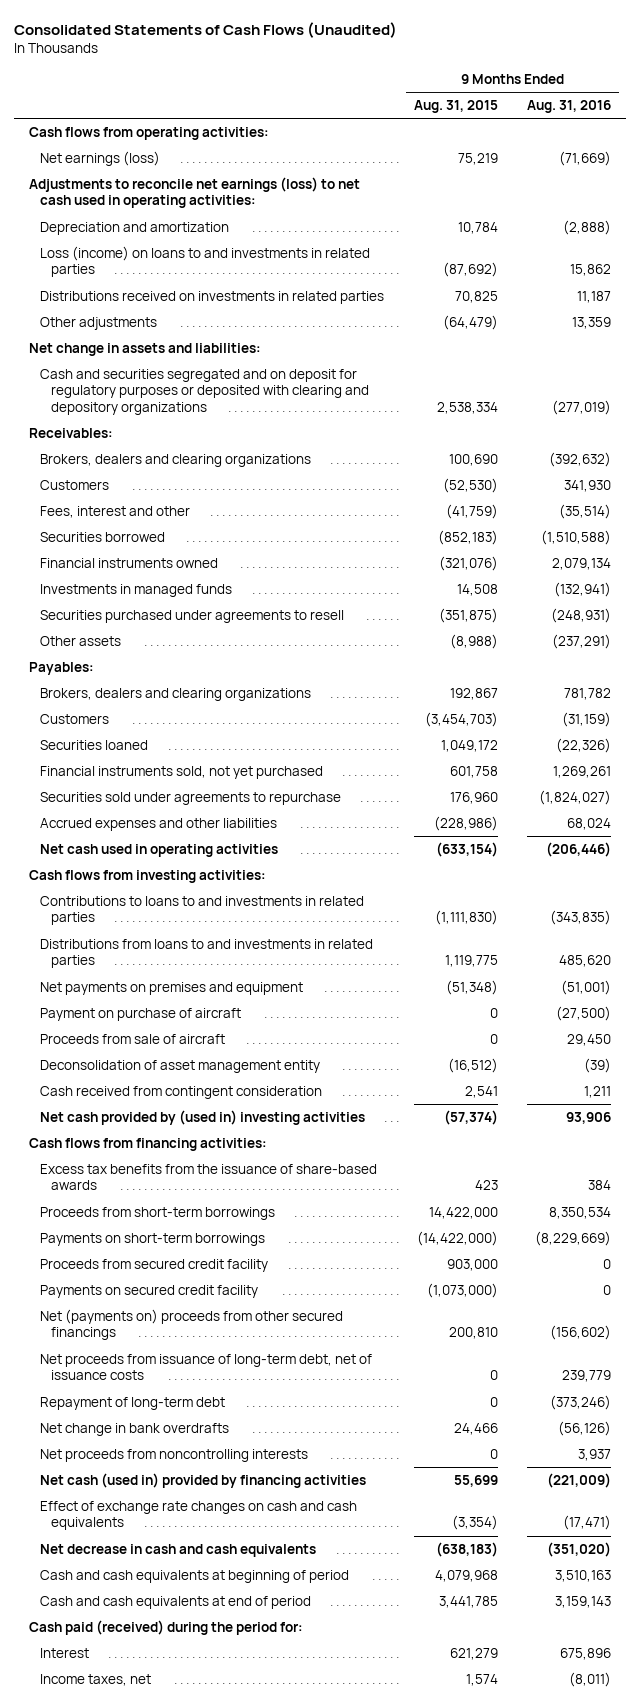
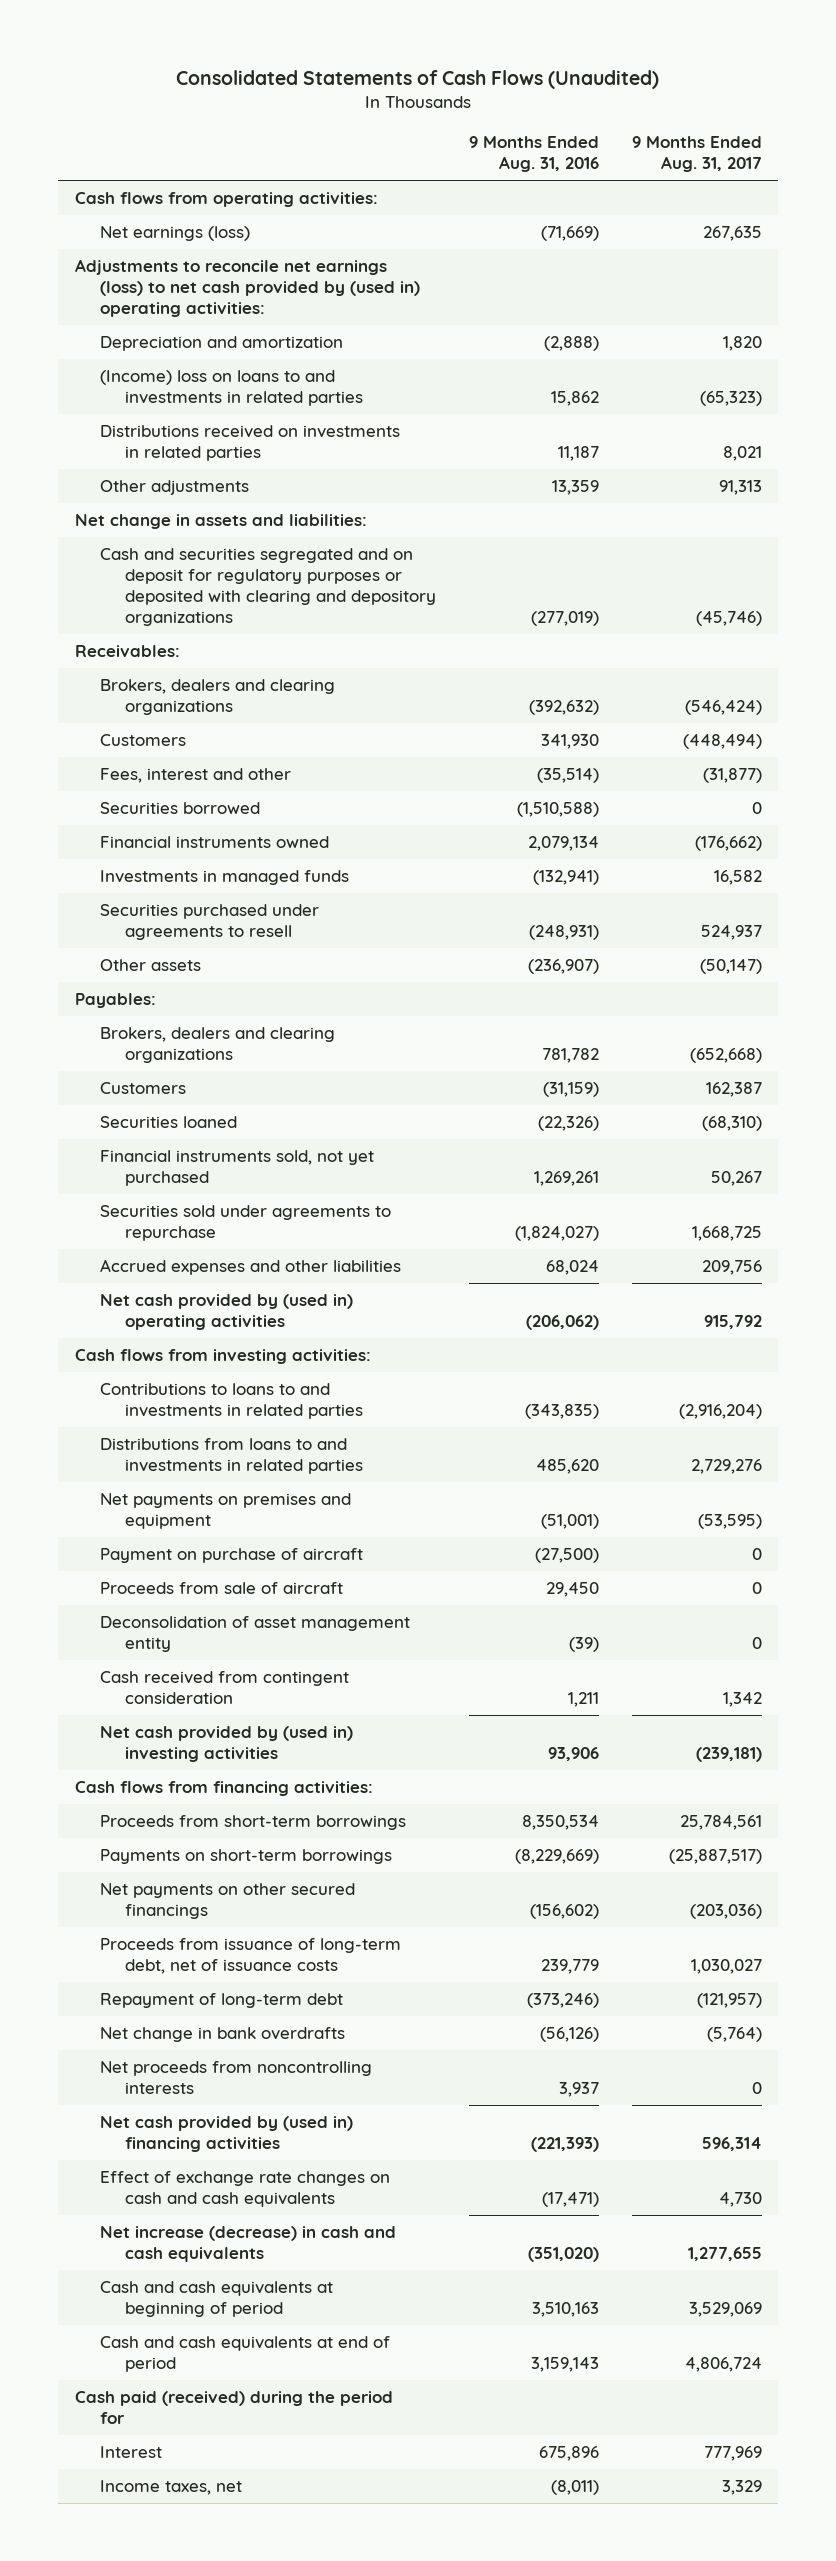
- | 9 Months Ended Aug. 31, 2015 | 9 Months Ended Aug. 31, 2016
+ | 9 Months Ended Aug. 31, 2016 | 9 Months Ended Aug. 31, 2017
- Adjustments to reconcile net earnings (loss) to net cash used in operating activities:
+ Adjustments to reconcile net earnings (loss) to net cash provided by (used in) operating activities:
- Loss (income) on loans to and investments in related parties | (87,692) | 15,862
+ (Income) loss on loans to and investments in related parties | 15,862 | (65,323)
- Other assets | (8,988) | (237,291)
+ Other assets | (236,907) | (50,147)
- Net cash used in operating activities | (633,154) | (206,446)
+ Net cash provided by (used in) operating activities | (206,062) | 915,792
- Excess tax benefits from the issuance of share-based awards | 423 | 384
- Proceeds from secured credit facility | 903,000 | 0
- Payments on secured credit facility | (1,073,000) | 0
- Net (payments on) proceeds from other secured financings | 200,810 | (156,602)
- Net proceeds from issuance of long-term debt, net of issuance costs | 0 | 239,779
+ Net payments on other secured financings | (156,602) | (203,036)
+ Proceeds from issuance of long-term debt, net of issuance costs | 239,779 | 1,030,027
- Net cash (used in) provided by financing activities | 55,699 | (221,009)
+ Net cash provided by (used in) financing activities | (221,393) | 596,314
- Net decrease in cash and cash equivalents | (638,183) | (351,020)
+ Net increase (decrease) in cash and cash equivalents | (351,020) | 1,277,655
- Cash paid (received) during the period for:
+ Cash paid (received) during the period for

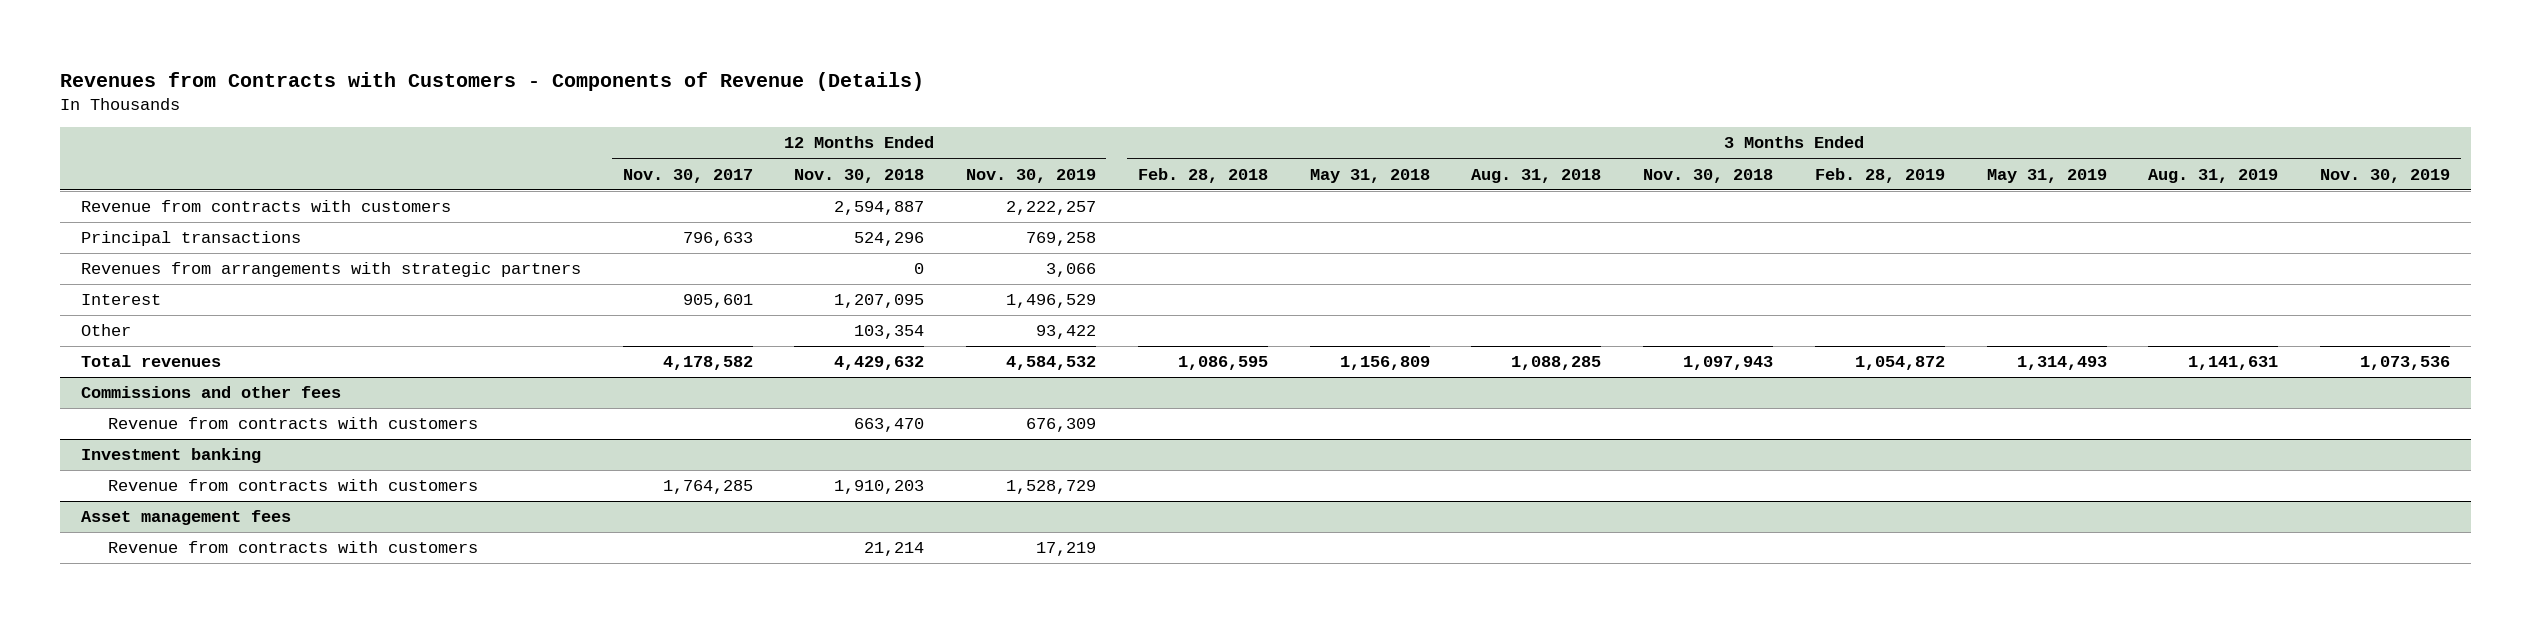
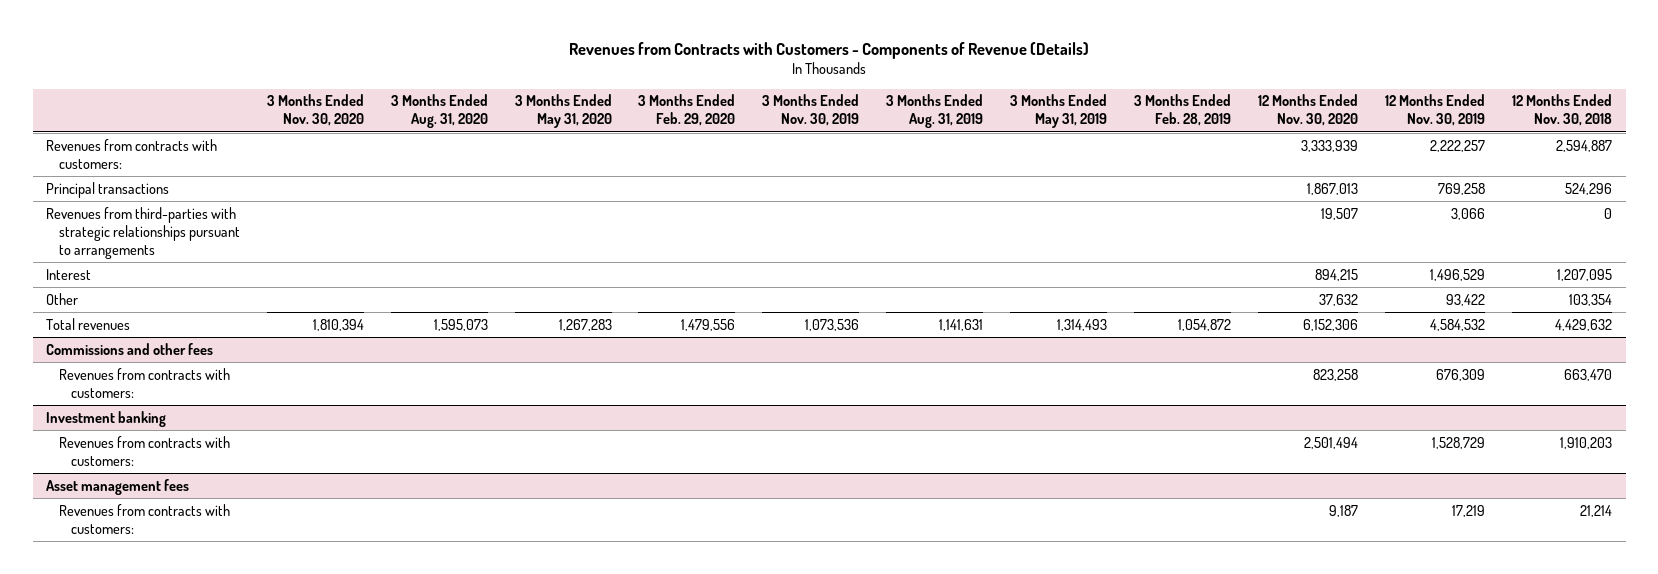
- | 12 Months Ended Nov. 30, 2017 | 12 Months Ended Nov. 30, 2018 | 12 Months Ended Nov. 30, 2019 | 3 Months Ended Feb. 28, 2018 | 3 Months Ended May 31, 2018 | 3 Months Ended Aug. 31, 2018 | 3 Months Ended Nov. 30, 2018 | 3 Months Ended Feb. 28, 2019 | 3 Months Ended May 31, 2019 | 3 Months Ended Aug. 31, 2019 | 3 Months Ended Nov. 30, 2019
+ | 3 Months Ended Nov. 30, 2020 | 3 Months Ended Aug. 31, 2020 | 3 Months Ended May 31, 2020 | 3 Months Ended Feb. 29, 2020 | 3 Months Ended Nov. 30, 2019 | 3 Months Ended Aug. 31, 2019 | 3 Months Ended May 31, 2019 | 3 Months Ended Feb. 28, 2019 | 12 Months Ended Nov. 30, 2020 | 12 Months Ended Nov. 30, 2019 | 12 Months Ended Nov. 30, 2018
- Revenue from contracts with customers | | 2,594,887 | 2,222,257 | | | | | | | |
+ Revenues from contracts with customers: | | | | | | | | | 3,333,939 | 2,222,257 | 2,594,887
- Revenues from arrangements with strategic partners | | 0 | 3,066 | | | | | | | |
+ Revenues from third-parties with strategic relationships pursuant to arrangements | | | | | | | | | 19,507 | 3,066 | 0
@ Commissions and other fees
- Revenue from contracts with customers | | 663,470 | 676,309 | | | | | | | |
+ Revenues from contracts with customers: | | | | | | | | | 823,258 | 676,309 | 663,470
@ Investment banking
- Revenue from contracts with customers | 1,764,285 | 1,910,203 | 1,528,729 | | | | | | | |
+ Revenues from contracts with customers: | | | | | | | | | 2,501,494 | 1,528,729 | 1,910,203
@ Asset management fees
- Revenue from contracts with customers | | 21,214 | 17,219 | | | | | | | |
+ Revenues from contracts with customers: | | | | | | | | | 9,187 | 17,219 | 21,214

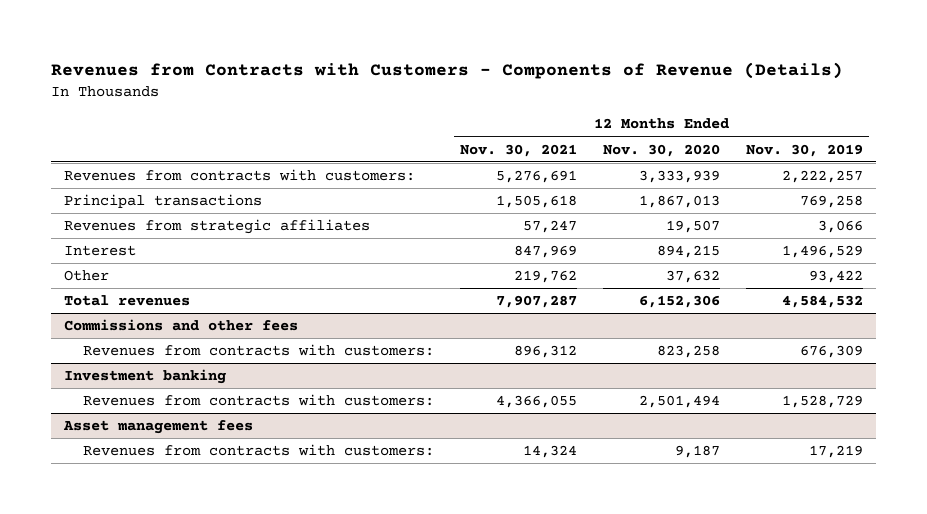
- | 3 Months Ended Nov. 30, 2020 | 3 Months Ended Aug. 31, 2020 | 3 Months Ended May 31, 2020 | 3 Months Ended Feb. 29, 2020 | 3 Months Ended Nov. 30, 2019 | 3 Months Ended Aug. 31, 2019 | 3 Months Ended May 31, 2019 | 3 Months Ended Feb. 28, 2019 | 12 Months Ended Nov. 30, 2020 | 12 Months Ended Nov. 30, 2019 | 12 Months Ended Nov. 30, 2018
+ | 12 Months Ended Nov. 30, 2021 | 12 Months Ended Nov. 30, 2020 | 12 Months Ended Nov. 30, 2019
- Revenues from third-parties with strategic relationships pursuant to arrangements | | | | | | | | | 19,507 | 3,066 | 0
+ Revenues from strategic affiliates | 57,247 | 19,507 | 3,066

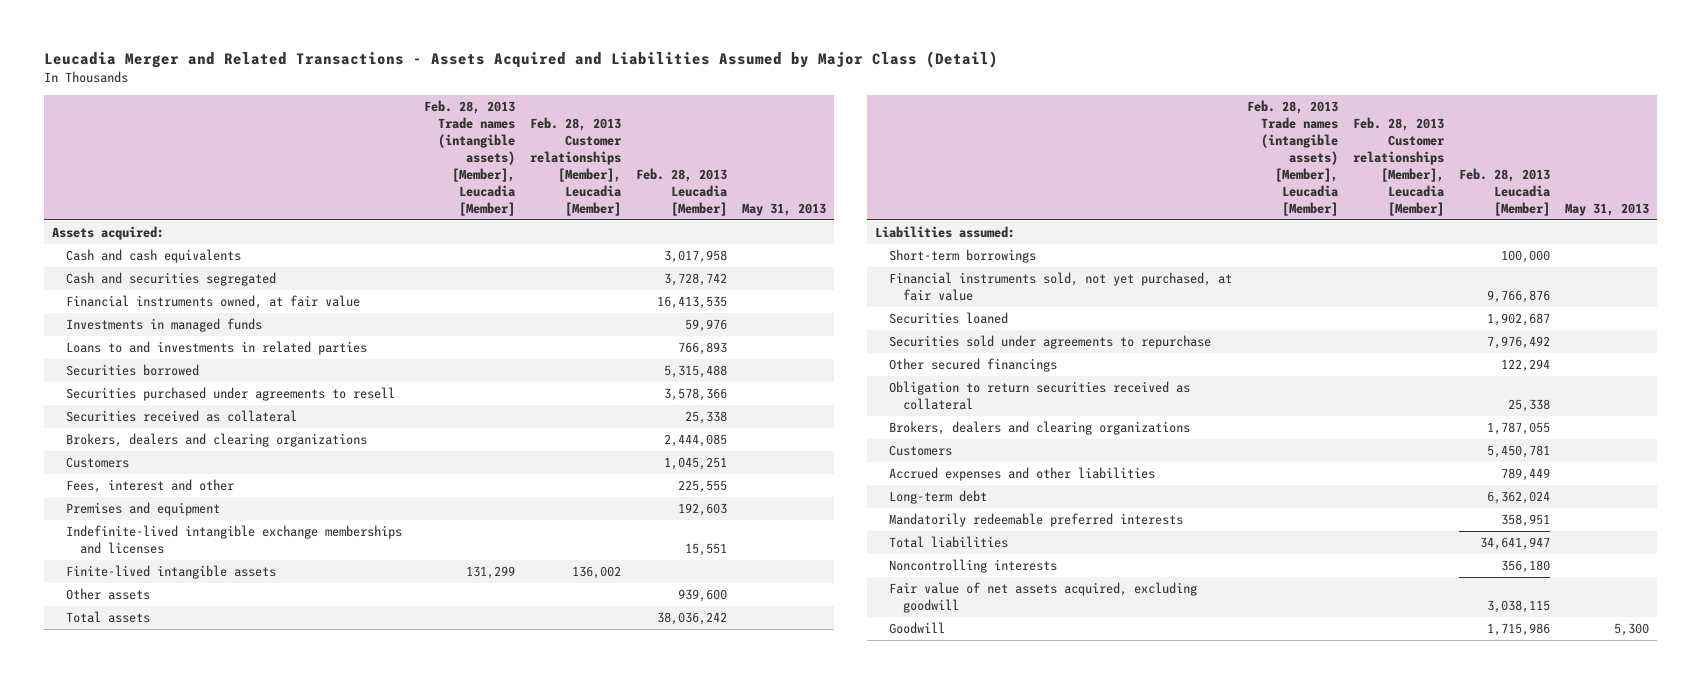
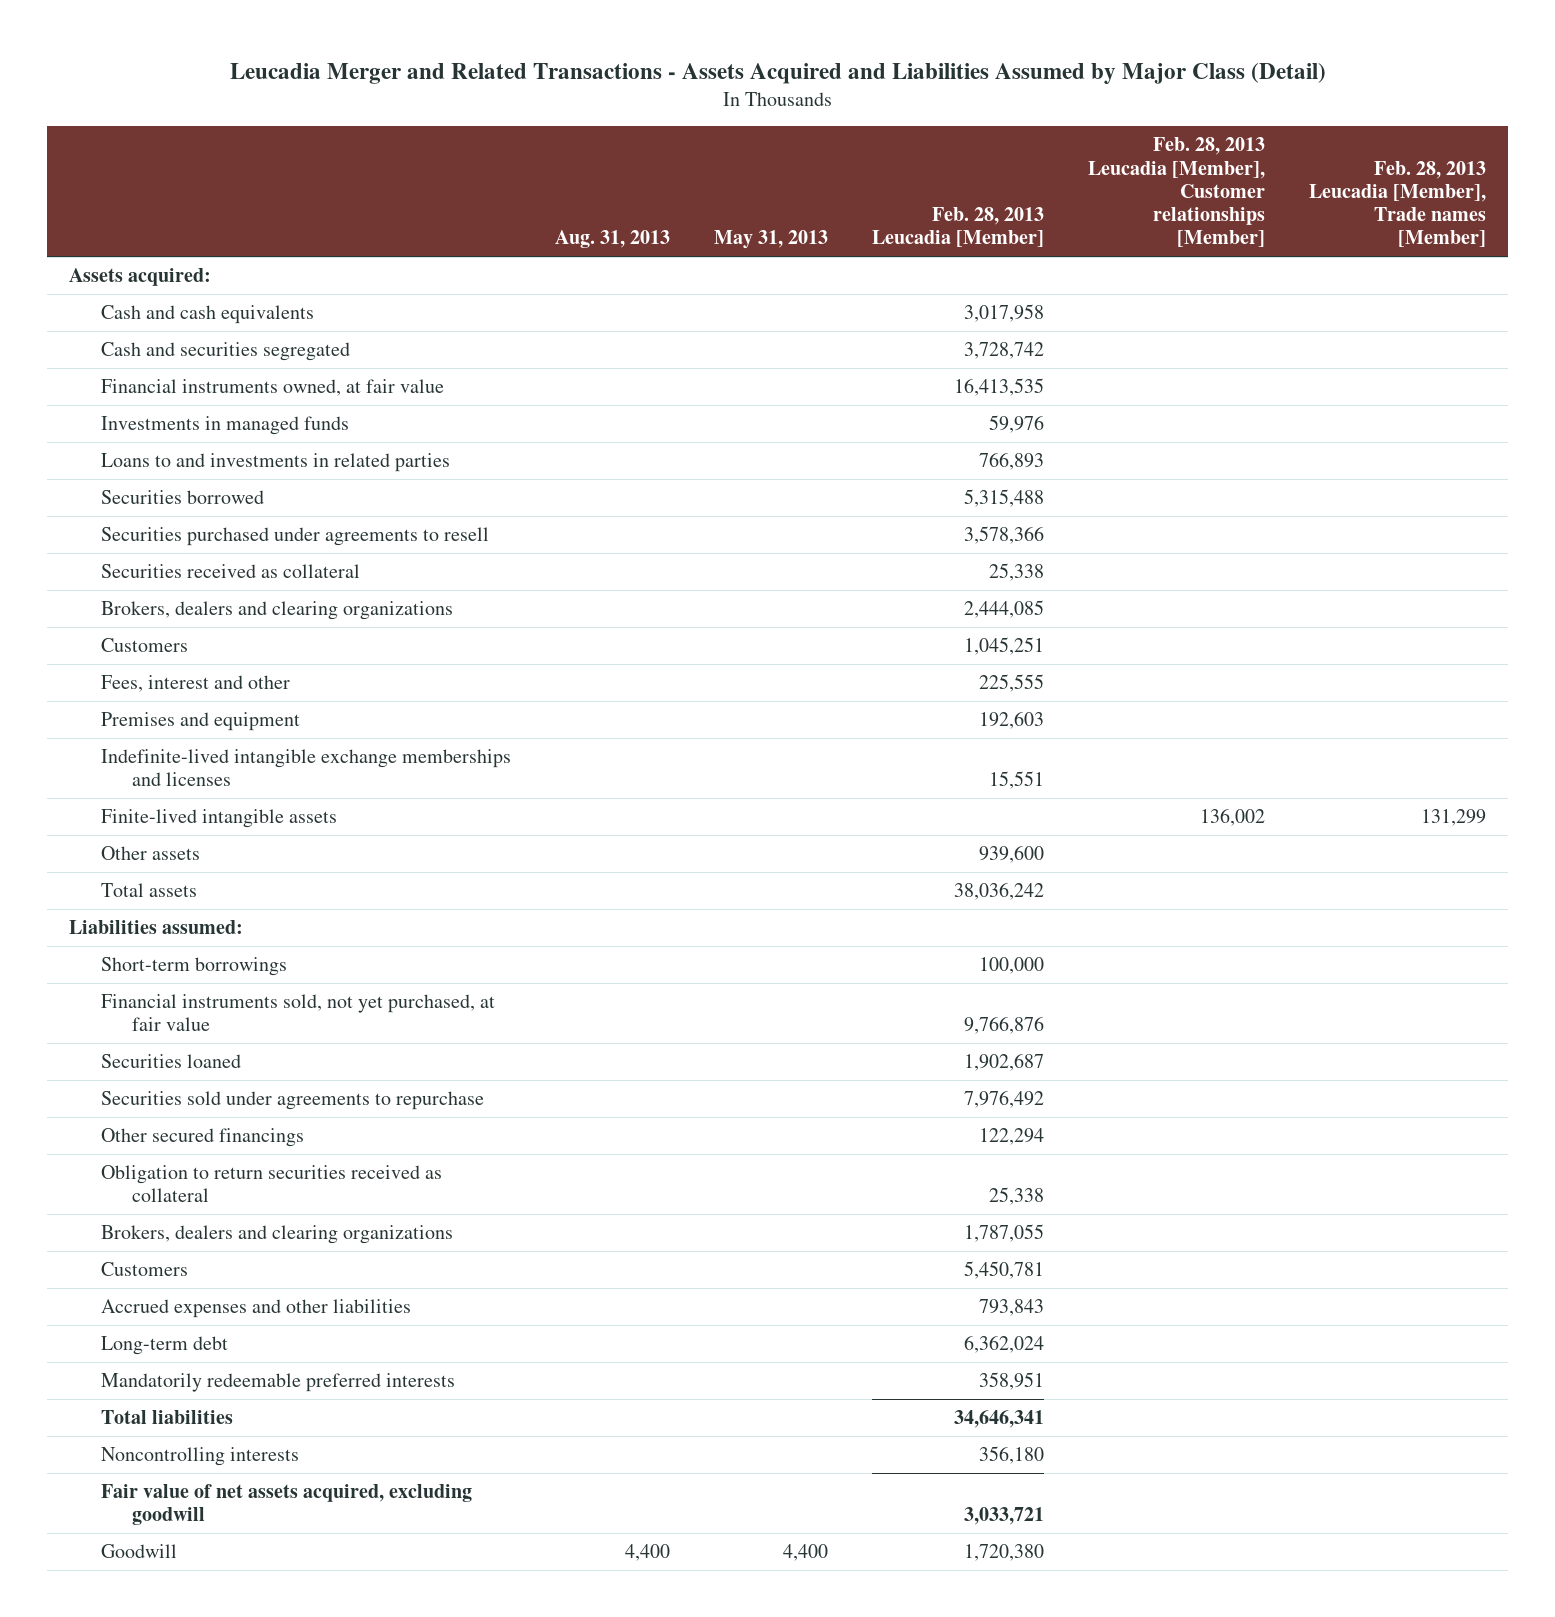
- | Feb. 28, 2013 Trade names (intangible assets) [Member], Leucadia [Member] | Feb. 28, 2013 Customer relationships [Member], Leucadia [Member] | Feb. 28, 2013 Leucadia [Member] | May 31, 2013
+ | Aug. 31, 2013 | May 31, 2013 | Feb. 28, 2013 Leucadia [Member] | Feb. 28, 2013 Leucadia [Member], Customer relationships [Member] | Feb. 28, 2013 Leucadia [Member], Trade names [Member]
- Accrued expenses and other liabilities | | | 789,449 |
+ Accrued expenses and other liabilities | | | 793,843 | |
- Total liabilities | | | 34,641,947 |
+ Total liabilities | | | 34,646,341 | |
- Fair value of net assets acquired, excluding goodwill | | | 3,038,115 |
- Goodwill | | | 1,715,986 | 5,300
+ Fair value of net assets acquired, excluding goodwill | | | 3,033,721 | |
+ Goodwill | 4,400 | 4,400 | 1,720,380 | |

